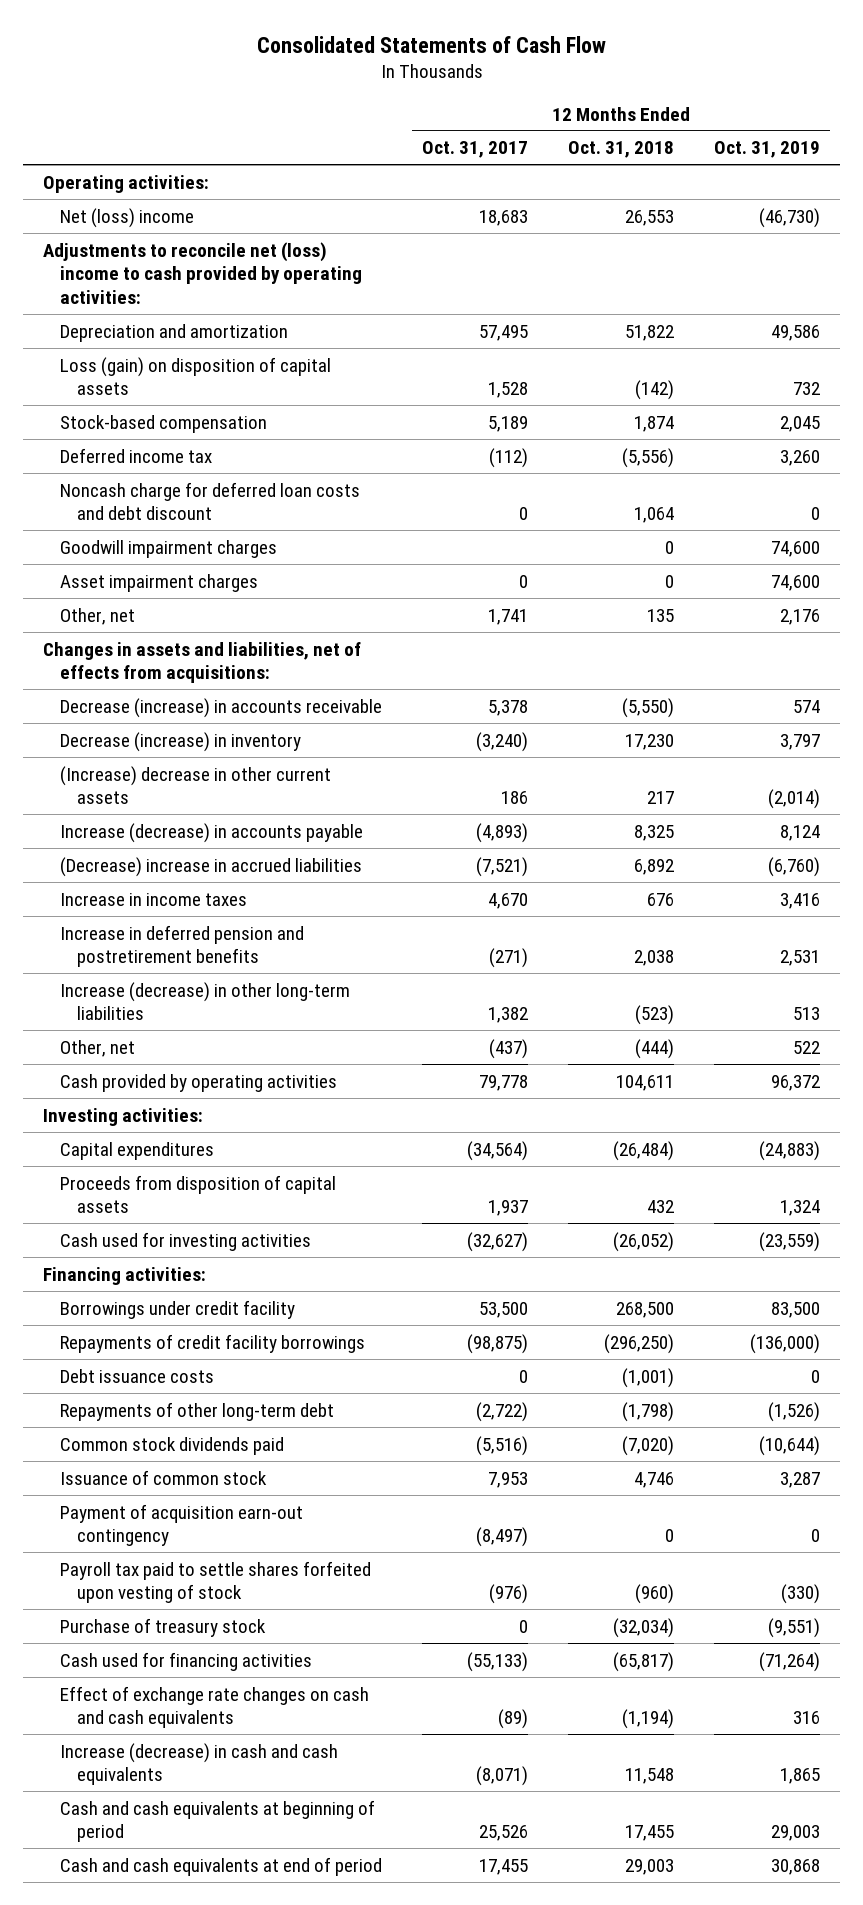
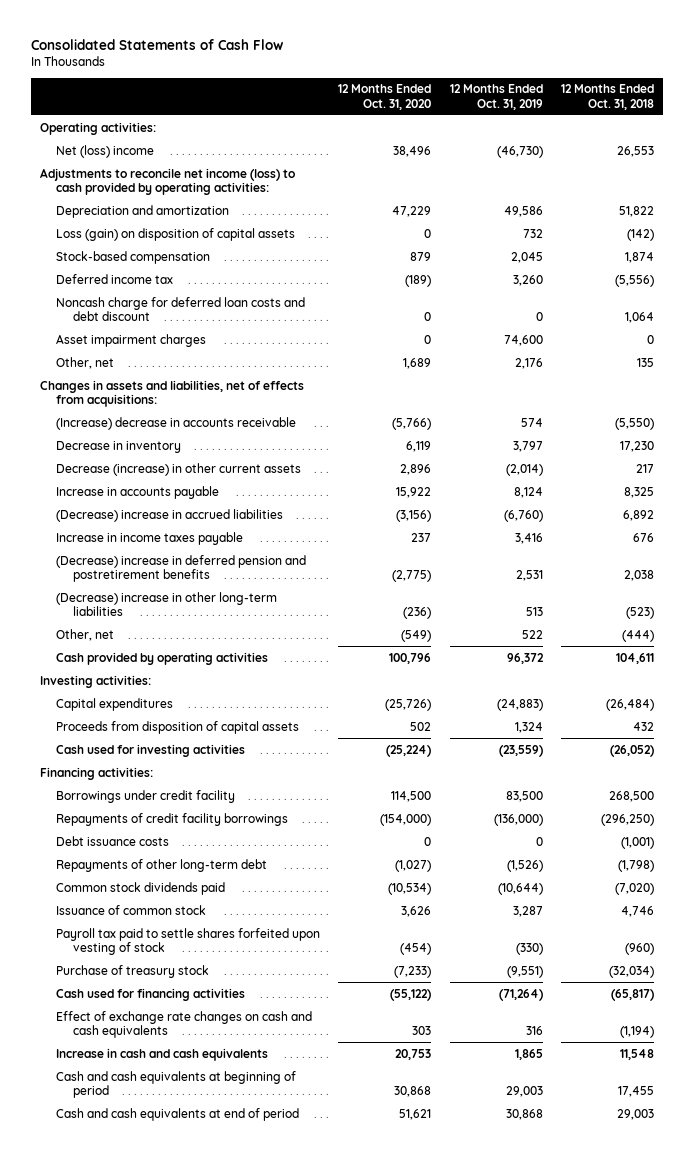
- | 12 Months Ended Oct. 31, 2017 | 12 Months Ended Oct. 31, 2018 | 12 Months Ended Oct. 31, 2019
+ | 12 Months Ended Oct. 31, 2020 | 12 Months Ended Oct. 31, 2019 | 12 Months Ended Oct. 31, 2018
- Adjustments to reconcile net (loss) income to cash provided by operating activities:
+ Adjustments to reconcile net income (loss) to cash provided by operating activities:
- Goodwill impairment charges | | 0 | 74,600
- Decrease (increase) in accounts receivable | 5,378 | (5,550) | 574
- Decrease (increase) in inventory | (3,240) | 17,230 | 3,797
- (Increase) decrease in other current assets | 186 | 217 | (2,014)
- Increase (decrease) in accounts payable | (4,893) | 8,325 | 8,124
+ (Increase) decrease in accounts receivable | (5,766) | 574 | (5,550)
+ Decrease in inventory | 6,119 | 3,797 | 17,230
+ Decrease (increase) in other current assets | 2,896 | (2,014) | 217
+ Increase in accounts payable | 15,922 | 8,124 | 8,325
- Increase in income taxes | 4,670 | 676 | 3,416
- Increase in deferred pension and postretirement benefits | (271) | 2,038 | 2,531
- Increase (decrease) in other long-term liabilities | 1,382 | (523) | 513
+ Increase in income taxes payable | 237 | 3,416 | 676
+ (Decrease) increase in deferred pension and postretirement benefits | (2,775) | 2,531 | 2,038
+ (Decrease) increase in other long-term liabilities | (236) | 513 | (523)
- Payment of acquisition earn-out contingency | (8,497) | 0 | 0
- Increase (decrease) in cash and cash equivalents | (8,071) | 11,548 | 1,865
+ Increase in cash and cash equivalents | 20,753 | 1,865 | 11,548

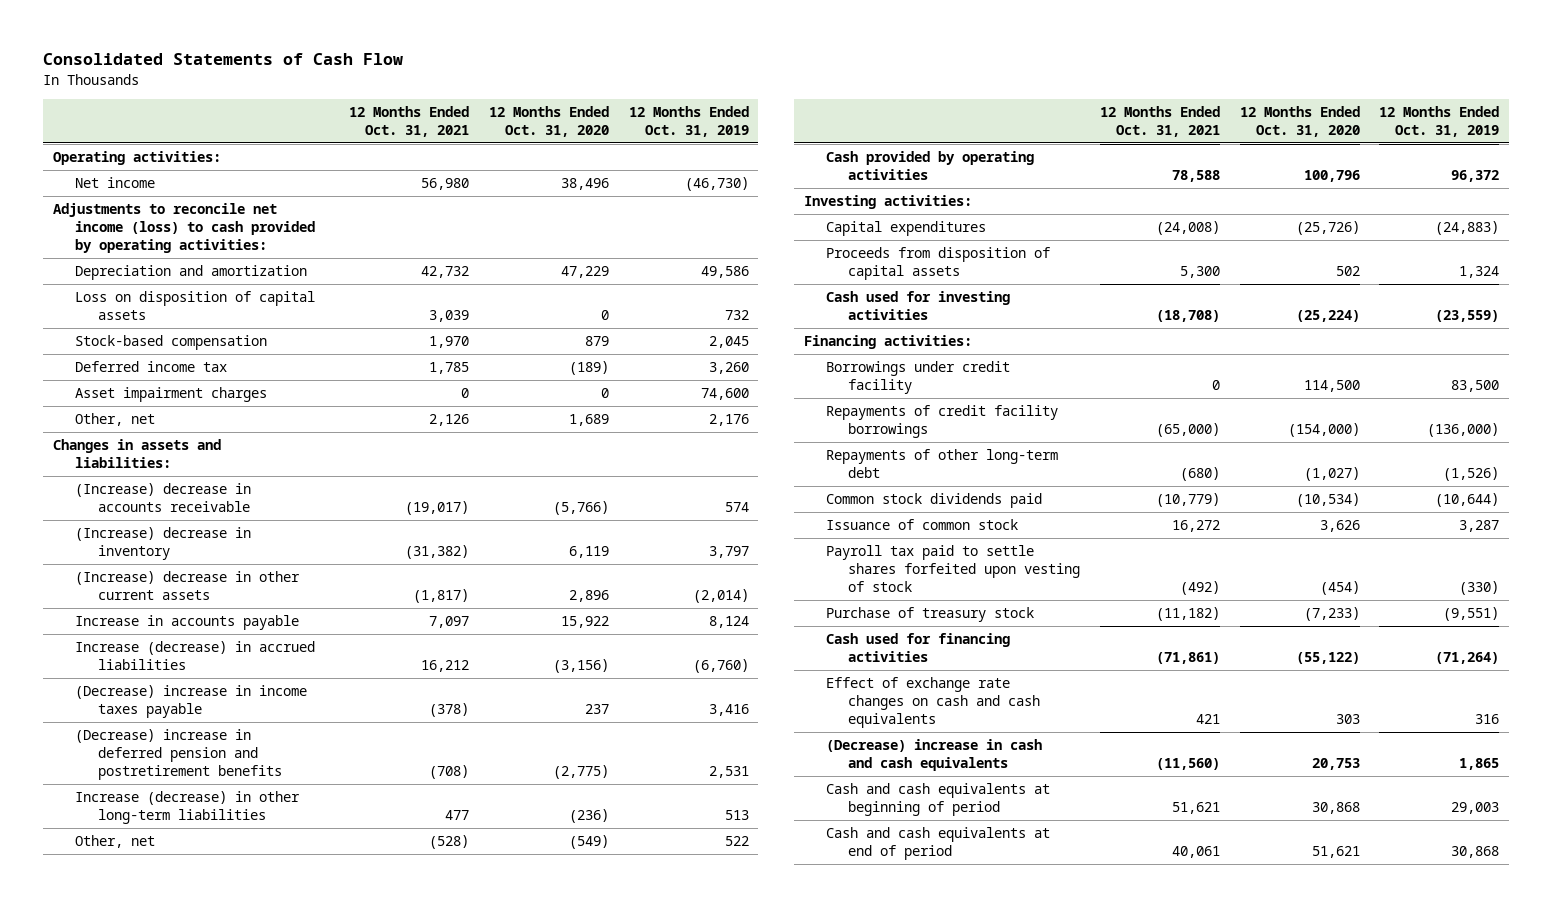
- | 12 Months Ended Oct. 31, 2020 | 12 Months Ended Oct. 31, 2019 | 12 Months Ended Oct. 31, 2018
+ | 12 Months Ended Oct. 31, 2021 | 12 Months Ended Oct. 31, 2020 | 12 Months Ended Oct. 31, 2019
- Net (loss) income | 38,496 | (46,730) | 26,553
+ Net income | 56,980 | 38,496 | (46,730)
- Loss (gain) on disposition of capital assets | 0 | 732 | (142)
+ Loss on disposition of capital assets | 3,039 | 0 | 732
- Noncash charge for deferred loan costs and debt discount | 0 | 0 | 1,064
- Changes in assets and liabilities, net of effects from acquisitions:
+ Changes in assets and liabilities:
- Decrease in inventory | 6,119 | 3,797 | 17,230
- Decrease (increase) in other current assets | 2,896 | (2,014) | 217
+ (Increase) decrease in inventory | (31,382) | 6,119 | 3,797
+ (Increase) decrease in other current assets | (1,817) | 2,896 | (2,014)
- (Decrease) increase in accrued liabilities | (3,156) | (6,760) | 6,892
- Increase in income taxes payable | 237 | 3,416 | 676
+ Increase (decrease) in accrued liabilities | 16,212 | (3,156) | (6,760)
+ (Decrease) increase in income taxes payable | (378) | 237 | 3,416
- (Decrease) increase in other long-term liabilities | (236) | 513 | (523)
+ Increase (decrease) in other long-term liabilities | 477 | (236) | 513
- Debt issuance costs | 0 | 0 | (1,001)
- Increase in cash and cash equivalents | 20,753 | 1,865 | 11,548
+ (Decrease) increase in cash and cash equivalents | (11,560) | 20,753 | 1,865

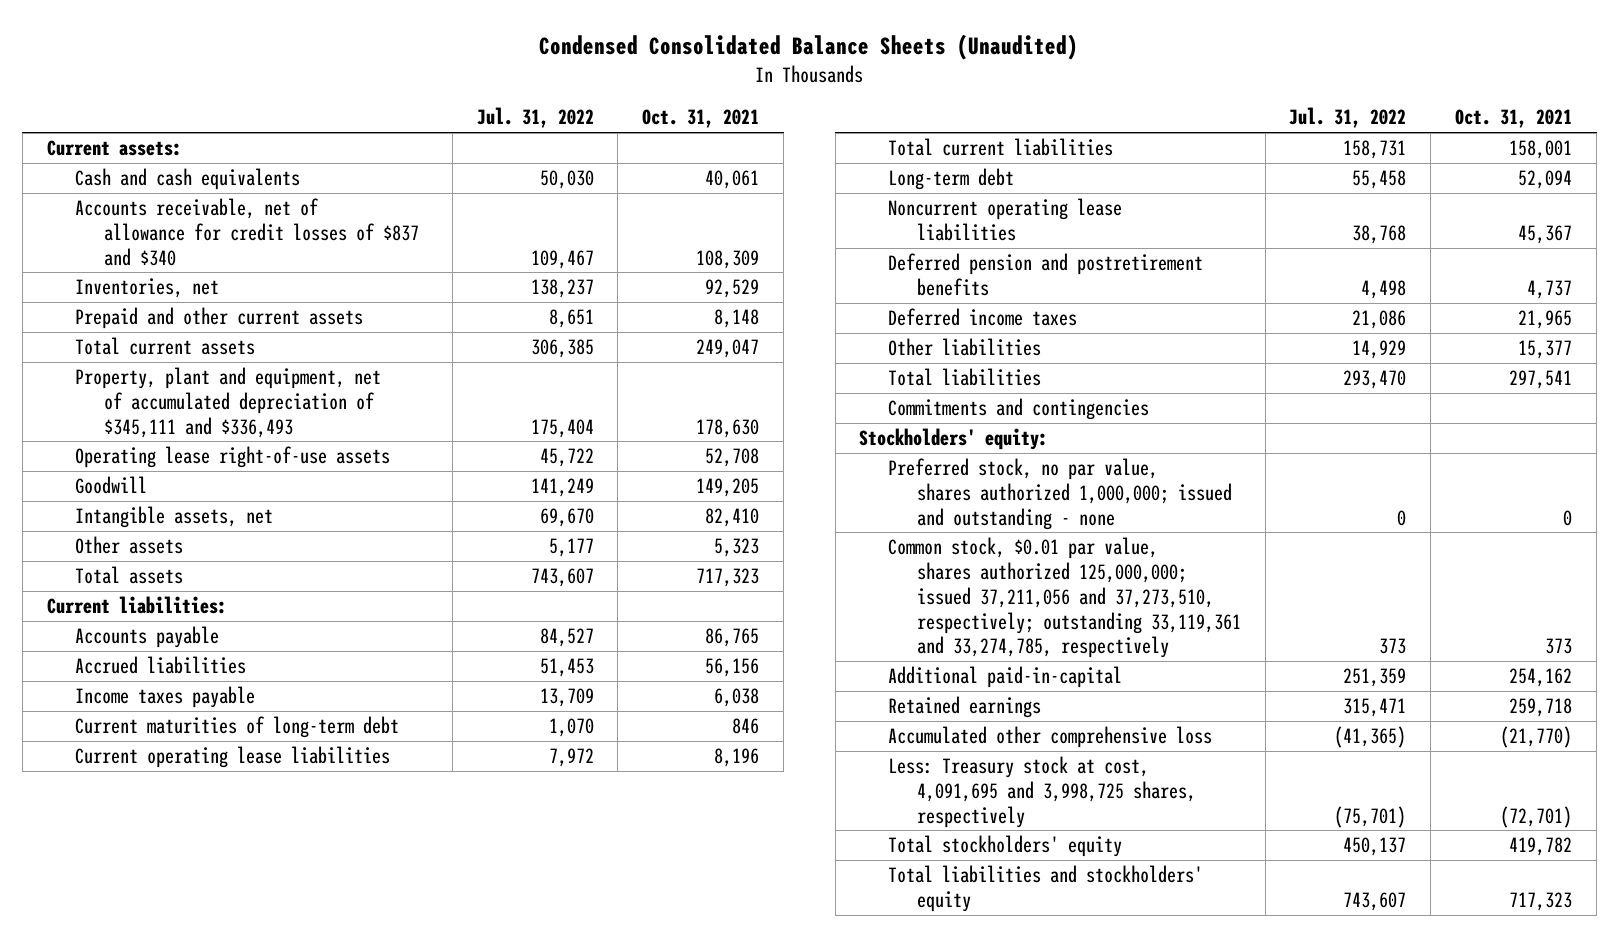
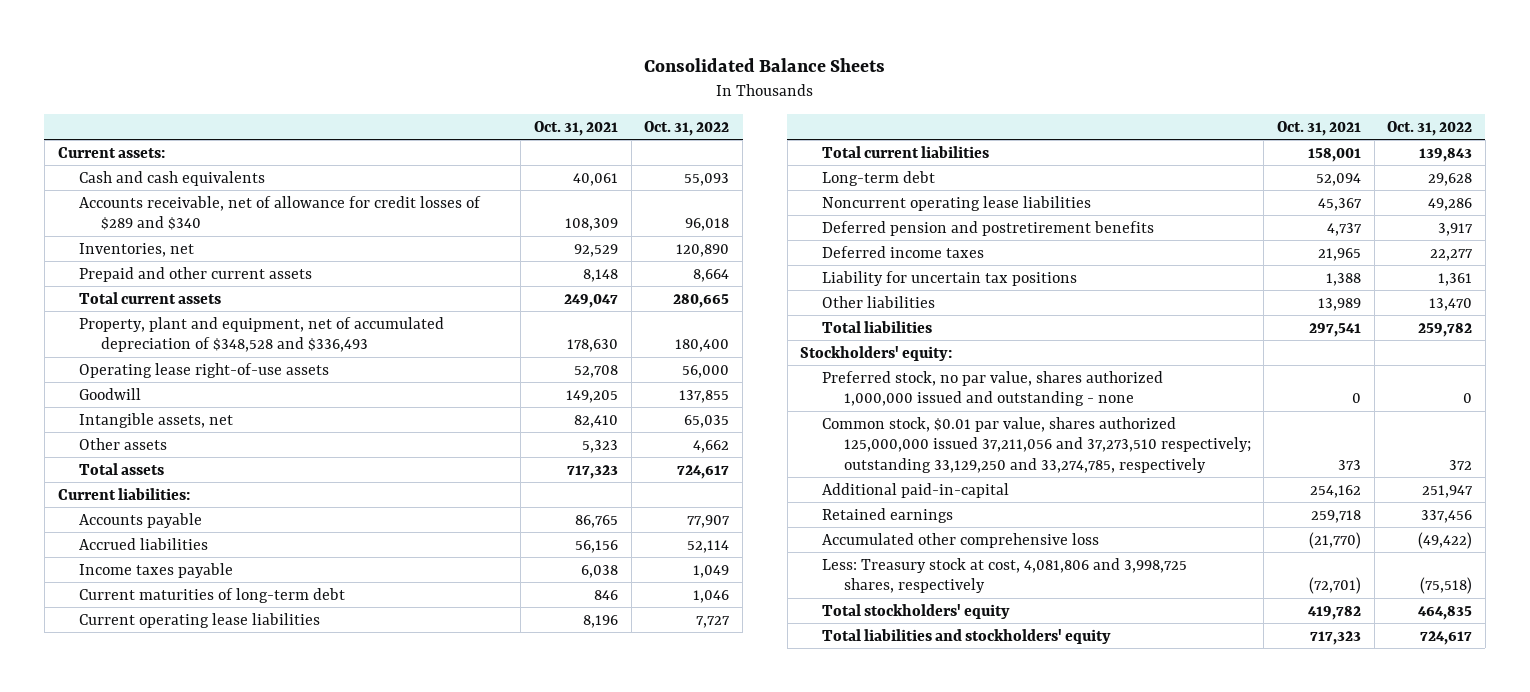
- Condensed Consolidated Balance Sheets (Unaudited)
+ Consolidated Balance Sheets
- | Jul. 31, 2022 | Oct. 31, 2021
+ | Oct. 31, 2021 | Oct. 31, 2022
- Accounts receivable, net of allowance for credit losses of $837 and $340 | 109,467 | 108,309
+ Accounts receivable, net of allowance for credit losses of $289 and $340 | 108,309 | 96,018
- Property, plant and equipment, net of accumulated depreciation of $345,111 and $336,493 | 175,404 | 178,630
+ Property, plant and equipment, net of accumulated depreciation of $348,528 and $336,493 | 178,630 | 180,400
- Other liabilities | 14,929 | 15,377
+ Liability for uncertain tax positions | 1,388 | 1,361
+ Other liabilities | 13,989 | 13,470
- Commitments and contingencies
- Preferred stock, no par value, shares authorized 1,000,000; issued and outstanding - none | 0 | 0
- Common stock, $0.01 par value, shares authorized 125,000,000; issued 37,211,056 and 37,273,510, respectively; outstanding 33,119,361 and 33,274,785, respectively | 373 | 373
+ Preferred stock, no par value, shares authorized 1,000,000 issued and outstanding - none | 0 | 0
+ Common stock, $0.01 par value, shares authorized 125,000,000 issued 37,211,056 and 37,273,510 respectively; outstanding 33,129,250 and 33,274,785, respectively | 373 | 372
- Less: Treasury stock at cost, 4,091,695 and 3,998,725 shares, respectively | (75,701) | (72,701)
+ Less: Treasury stock at cost, 4,081,806 and 3,998,725 shares, respectively | (72,701) | (75,518)

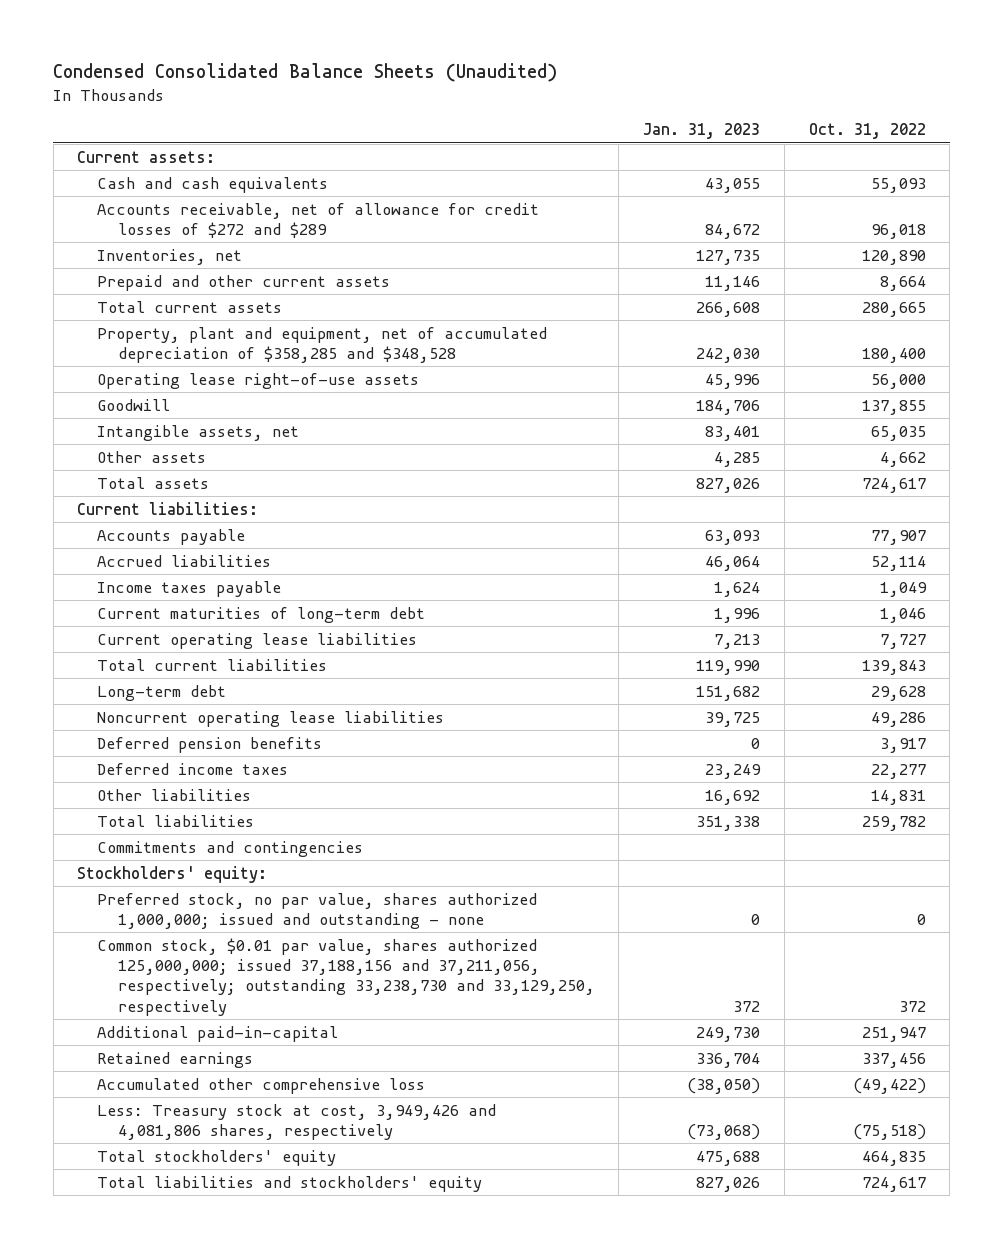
- Consolidated Balance Sheets
+ Condensed Consolidated Balance Sheets (Unaudited)
- | Oct. 31, 2021 | Oct. 31, 2022
+ | Jan. 31, 2023 | Oct. 31, 2022
- Accounts receivable, net of allowance for credit losses of $289 and $340 | 108,309 | 96,018
+ Accounts receivable, net of allowance for credit losses of $272 and $289 | 84,672 | 96,018
- Property, plant and equipment, net of accumulated depreciation of $348,528 and $336,493 | 178,630 | 180,400
+ Property, plant and equipment, net of accumulated depreciation of $358,285 and $348,528 | 242,030 | 180,400
- Deferred pension and postretirement benefits | 4,737 | 3,917
+ Deferred pension benefits | 0 | 3,917
- Liability for uncertain tax positions | 1,388 | 1,361
- Other liabilities | 13,989 | 13,470
+ Other liabilities | 16,692 | 14,831
+ Commitments and contingencies
- Preferred stock, no par value, shares authorized 1,000,000 issued and outstanding - none | 0 | 0
- Common stock, $0.01 par value, shares authorized 125,000,000 issued 37,211,056 and 37,273,510 respectively; outstanding 33,129,250 and 33,274,785, respectively | 373 | 372
+ Preferred stock, no par value, shares authorized 1,000,000; issued and outstanding - none | 0 | 0
+ Common stock, $0.01 par value, shares authorized 125,000,000; issued 37,188,156 and 37,211,056, respectively; outstanding 33,238,730 and 33,129,250, respectively | 372 | 372
- Less: Treasury stock at cost, 4,081,806 and 3,998,725 shares, respectively | (72,701) | (75,518)
+ Less: Treasury stock at cost, 3,949,426 and 4,081,806 shares, respectively | (73,068) | (75,518)

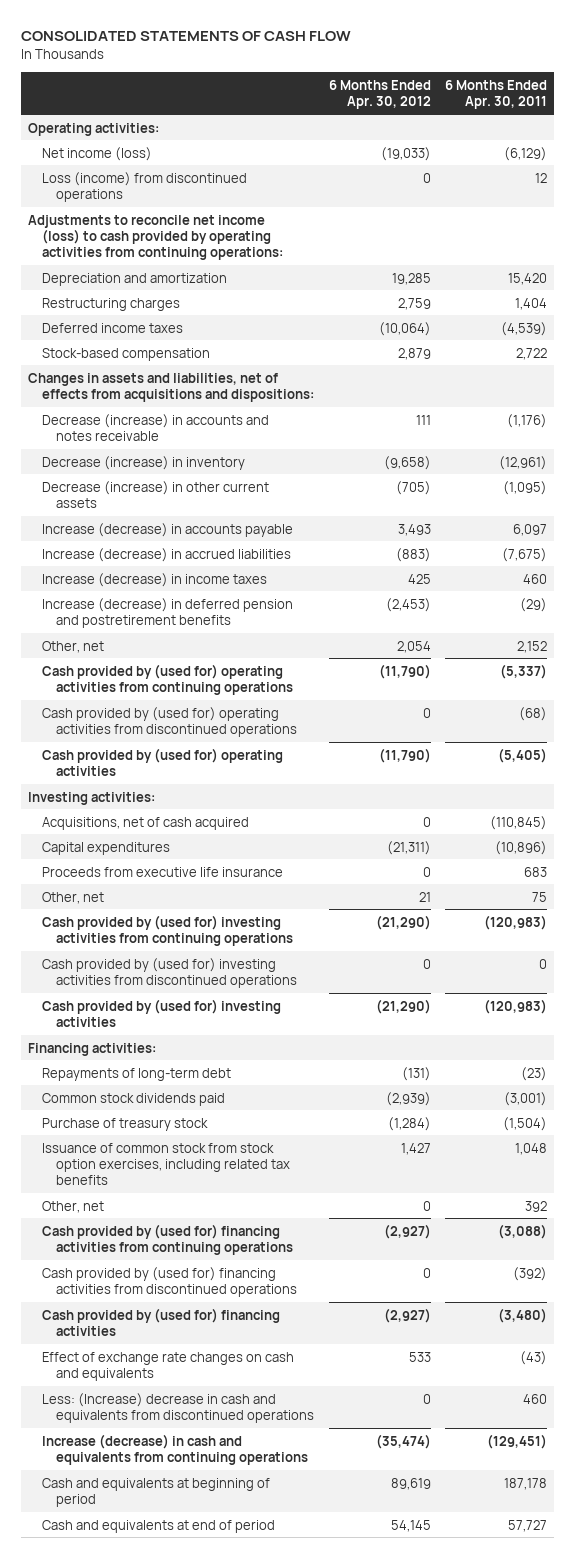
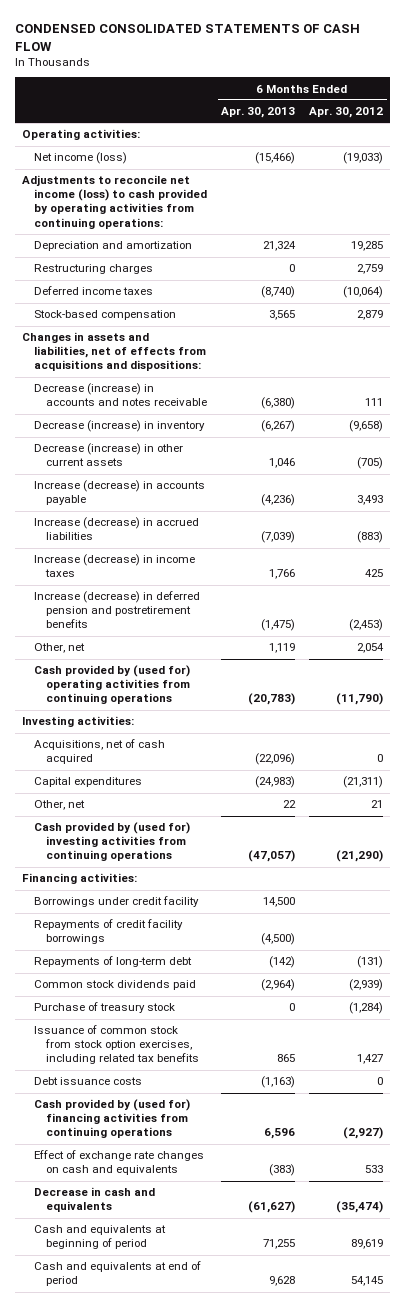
- CONSOLIDATED STATEMENTS OF CASH FLOW
+ CONDENSED CONSOLIDATED STATEMENTS OF CASH FLOW
- | 6 Months Ended Apr. 30, 2012 | 6 Months Ended Apr. 30, 2011
+ | 6 Months Ended Apr. 30, 2013 | 6 Months Ended Apr. 30, 2012
- Loss (income) from discontinued operations | 0 | 12
- Cash provided by (used for) operating activities from discontinued operations | 0 | (68)
- Cash provided by (used for) operating activities | (11,790) | (5,405)
- Proceeds from executive life insurance | 0 | 683
- Cash provided by (used for) investing activities from discontinued operations | 0 | 0
- Cash provided by (used for) investing activities | (21,290) | (120,983)
+ Borrowings under credit facility | 14,500 |
+ Repayments of credit facility borrowings | (4,500) |
- Other, net | 0 | 392
+ Debt issuance costs | (1,163) | 0
- Cash provided by (used for) financing activities from discontinued operations | 0 | (392)
- Cash provided by (used for) financing activities | (2,927) | (3,480)
- Less: (Increase) decrease in cash and equivalents from discontinued operations | 0 | 460
- Increase (decrease) in cash and equivalents from continuing operations | (35,474) | (129,451)
+ Decrease in cash and equivalents | (61,627) | (35,474)

